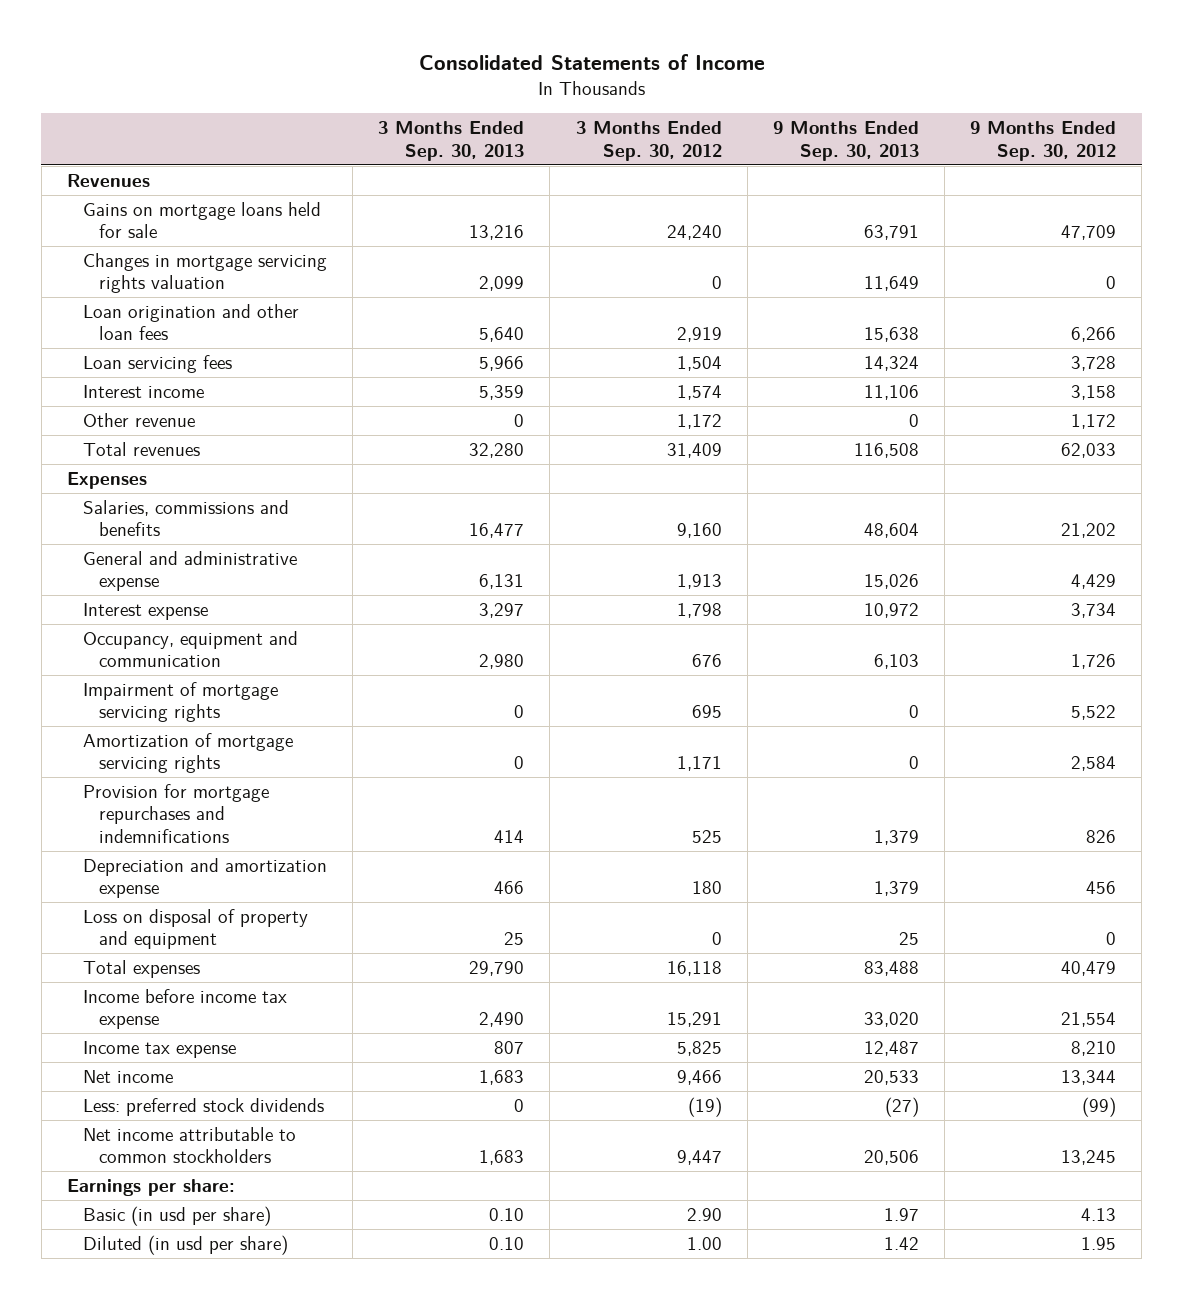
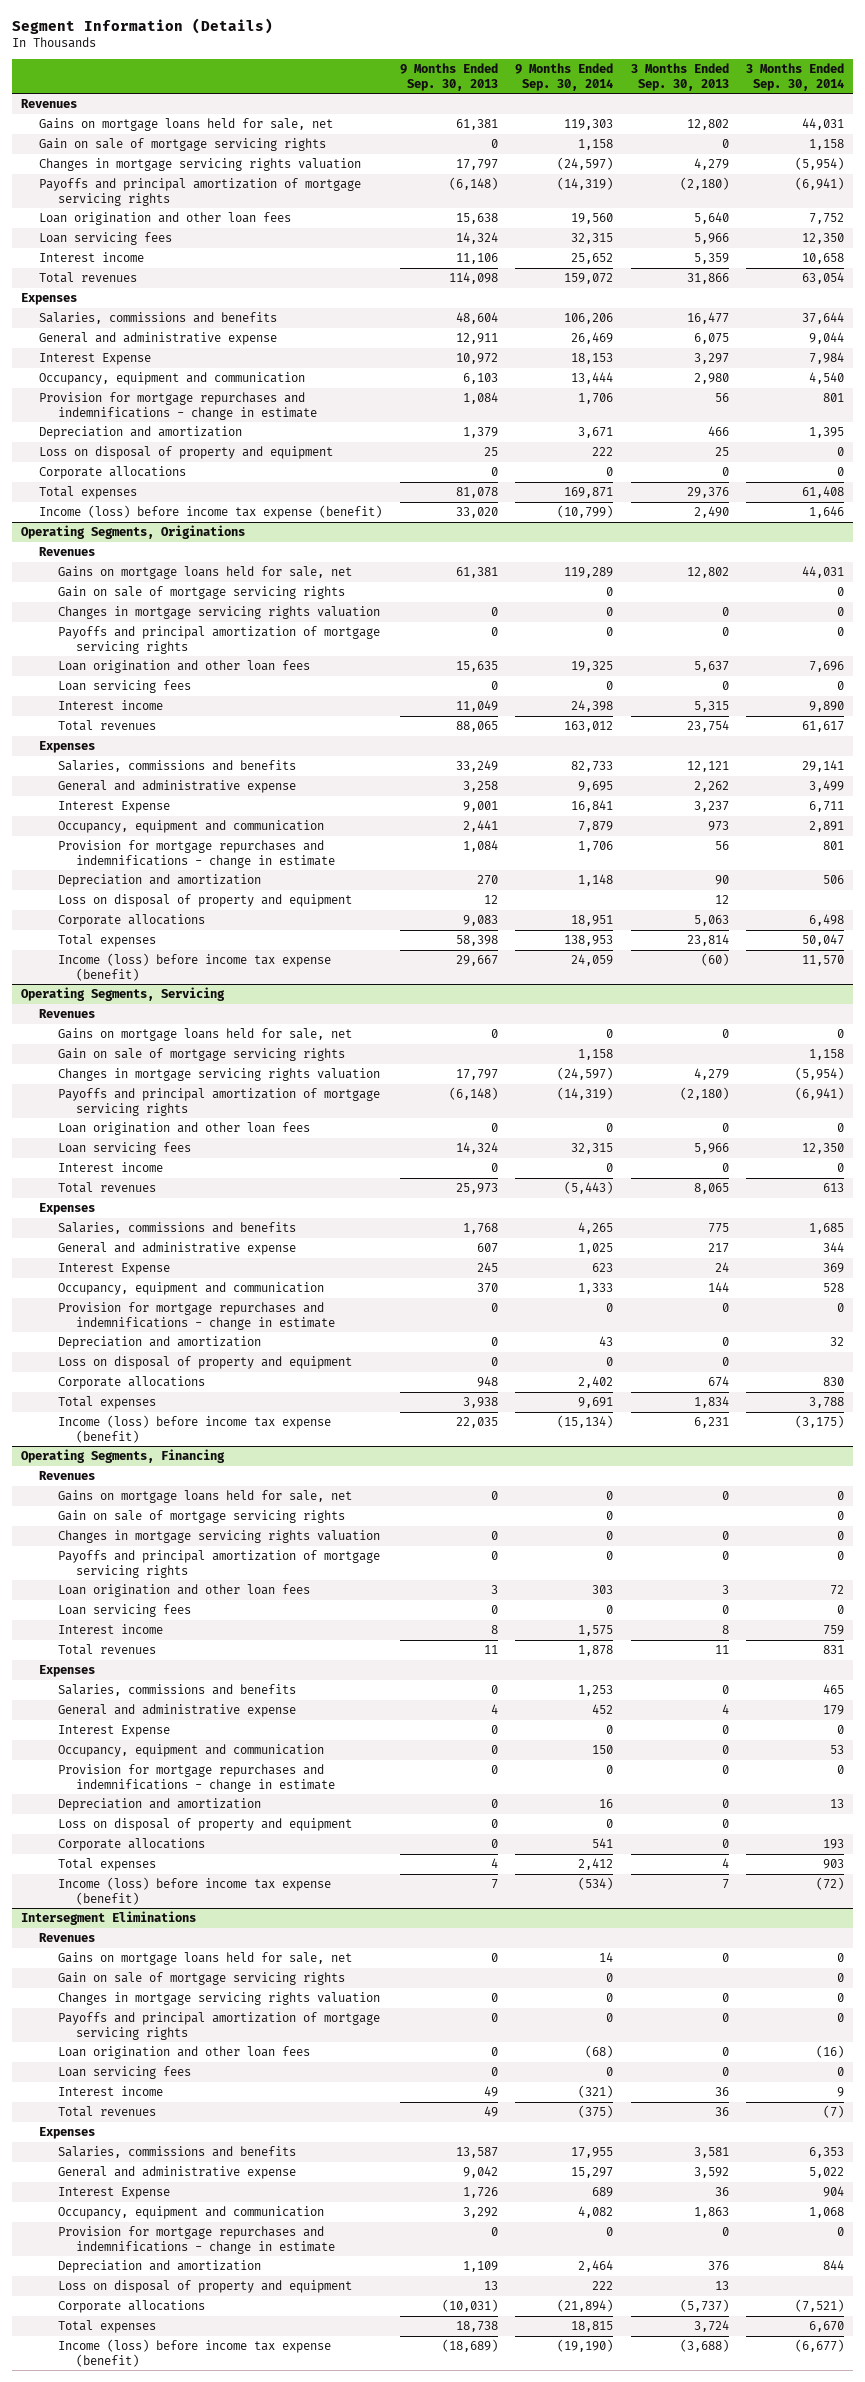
- Consolidated Statements of Income
+ Segment Information (Details)
- | 3 Months Ended Sep. 30, 2013 | 3 Months Ended Sep. 30, 2012 | 9 Months Ended Sep. 30, 2013 | 9 Months Ended Sep. 30, 2012
+ | 9 Months Ended Sep. 30, 2013 | 9 Months Ended Sep. 30, 2014 | 3 Months Ended Sep. 30, 2013 | 3 Months Ended Sep. 30, 2014
- Gains on mortgage loans held for sale | 13,216 | 24,240 | 63,791 | 47,709
- Changes in mortgage servicing rights valuation | 2,099 | 0 | 11,649 | 0
+ Gains on mortgage loans held for sale, net | 61,381 | 119,303 | 12,802 | 44,031
+ Gain on sale of mortgage servicing rights | 0 | 1,158 | 0 | 1,158
+ Changes in mortgage servicing rights valuation | 17,797 | (24,597) | 4,279 | (5,954)
+ Payoffs and principal amortization of mortgage servicing rights | (6,148) | (14,319) | (2,180) | (6,941)
- Other revenue | 0 | 1,172 | 0 | 1,172
- Total revenues | 32,280 | 31,409 | 116,508 | 62,033
+ Total revenues | 114,098 | 159,072 | 31,866 | 63,054
- General and administrative expense | 6,131 | 1,913 | 15,026 | 4,429
- Interest expense | 3,297 | 1,798 | 10,972 | 3,734
+ General and administrative expense | 12,911 | 26,469 | 6,075 | 9,044
+ Interest Expense | 10,972 | 18,153 | 3,297 | 7,984
- Impairment of mortgage servicing rights | 0 | 695 | 0 | 5,522
- Amortization of mortgage servicing rights | 0 | 1,171 | 0 | 2,584
- Provision for mortgage repurchases and indemnifications | 414 | 525 | 1,379 | 826
- Depreciation and amortization expense | 466 | 180 | 1,379 | 456
+ Provision for mortgage repurchases and indemnifications - change in estimate | 1,084 | 1,706 | 56 | 801
+ Depreciation and amortization | 1,379 | 3,671 | 466 | 1,395
- Total expenses | 29,790 | 16,118 | 83,488 | 40,479
- Income before income tax expense | 2,490 | 15,291 | 33,020 | 21,554
- Income tax expense | 807 | 5,825 | 12,487 | 8,210
- Net income | 1,683 | 9,466 | 20,533 | 13,344
- Less: preferred stock dividends | 0 | (19) | (27) | (99)
- Net income attributable to common stockholders | 1,683 | 9,447 | 20,506 | 13,245
- Earnings per share:
- Basic (in usd per share) | 0.10 | 2.90 | 1.97 | 4.13
- Diluted (in usd per share) | 0.10 | 1.00 | 1.42 | 1.95
+ Corporate allocations | 0 | 0 | 0 | 0
+ Total expenses | 81,078 | 169,871 | 29,376 | 61,408
+ Income (loss) before income tax expense (benefit) | 33,020 | (10,799) | 2,490 | 1,646
+ Operating Segments, Originations
+ Revenues
+ Gains on mortgage loans held for sale, net | 61,381 | 119,289 | 12,802 | 44,031
+ Gain on sale of mortgage servicing rights | | 0 | | 0
+ Changes in mortgage servicing rights valuation | 0 | 0 | 0 | 0
+ Payoffs and principal amortization of mortgage servicing rights | 0 | 0 | 0 | 0
+ Loan origination and other loan fees | 15,635 | 19,325 | 5,637 | 7,696
+ Loan servicing fees | 0 | 0 | 0 | 0
+ Interest income | 11,049 | 24,398 | 5,315 | 9,890
+ Total revenues | 88,065 | 163,012 | 23,754 | 61,617
+ Expenses
+ Salaries, commissions and benefits | 33,249 | 82,733 | 12,121 | 29,141
+ General and administrative expense | 3,258 | 9,695 | 2,262 | 3,499
+ Interest Expense | 9,001 | 16,841 | 3,237 | 6,711
+ Occupancy, equipment and communication | 2,441 | 7,879 | 973 | 2,891
+ Provision for mortgage repurchases and indemnifications - change in estimate | 1,084 | 1,706 | 56 | 801
+ Depreciation and amortization | 270 | 1,148 | 90 | 506
+ Loss on disposal of property and equipment | 12 | | 12 |
+ Corporate allocations | 9,083 | 18,951 | 5,063 | 6,498
+ Total expenses | 58,398 | 138,953 | 23,814 | 50,047
+ Income (loss) before income tax expense (benefit) | 29,667 | 24,059 | (60) | 11,570
+ Operating Segments, Servicing
+ Revenues
+ Gains on mortgage loans held for sale, net | 0 | 0 | 0 | 0
+ Gain on sale of mortgage servicing rights | | 1,158 | | 1,158
+ Changes in mortgage servicing rights valuation | 17,797 | (24,597) | 4,279 | (5,954)
+ Payoffs and principal amortization of mortgage servicing rights | (6,148) | (14,319) | (2,180) | (6,941)
+ Loan origination and other loan fees | 0 | 0 | 0 | 0
+ Loan servicing fees | 14,324 | 32,315 | 5,966 | 12,350
+ Interest income | 0 | 0 | 0 | 0
+ Total revenues | 25,973 | (5,443) | 8,065 | 613
+ Expenses
+ Salaries, commissions and benefits | 1,768 | 4,265 | 775 | 1,685
+ General and administrative expense | 607 | 1,025 | 217 | 344
+ Interest Expense | 245 | 623 | 24 | 369
+ Occupancy, equipment and communication | 370 | 1,333 | 144 | 528
+ Provision for mortgage repurchases and indemnifications - change in estimate | 0 | 0 | 0 | 0
+ Depreciation and amortization | 0 | 43 | 0 | 32
+ Loss on disposal of property and equipment | 0 | 0 | 0 |
+ Corporate allocations | 948 | 2,402 | 674 | 830
+ Total expenses | 3,938 | 9,691 | 1,834 | 3,788
+ Income (loss) before income tax expense (benefit) | 22,035 | (15,134) | 6,231 | (3,175)
+ Operating Segments, Financing
+ Revenues
+ Gains on mortgage loans held for sale, net | 0 | 0 | 0 | 0
+ Gain on sale of mortgage servicing rights | | 0 | | 0
+ Changes in mortgage servicing rights valuation | 0 | 0 | 0 | 0
+ Payoffs and principal amortization of mortgage servicing rights | 0 | 0 | 0 | 0
+ Loan origination and other loan fees | 3 | 303 | 3 | 72
+ Loan servicing fees | 0 | 0 | 0 | 0
+ Interest income | 8 | 1,575 | 8 | 759
+ Total revenues | 11 | 1,878 | 11 | 831
+ Expenses
+ Salaries, commissions and benefits | 0 | 1,253 | 0 | 465
+ General and administrative expense | 4 | 452 | 4 | 179
+ Interest Expense | 0 | 0 | 0 | 0
+ Occupancy, equipment and communication | 0 | 150 | 0 | 53
+ Provision for mortgage repurchases and indemnifications - change in estimate | 0 | 0 | 0 | 0
+ Depreciation and amortization | 0 | 16 | 0 | 13
+ Loss on disposal of property and equipment | 0 | 0 | 0 |
+ Corporate allocations | 0 | 541 | 0 | 193
+ Total expenses | 4 | 2,412 | 4 | 903
+ Income (loss) before income tax expense (benefit) | 7 | (534) | 7 | (72)
+ Intersegment Eliminations
+ Revenues
+ Gains on mortgage loans held for sale, net | 0 | 14 | 0 | 0
+ Gain on sale of mortgage servicing rights | | 0 | | 0
+ Changes in mortgage servicing rights valuation | 0 | 0 | 0 | 0
+ Payoffs and principal amortization of mortgage servicing rights | 0 | 0 | 0 | 0
+ Loan origination and other loan fees | 0 | (68) | 0 | (16)
+ Loan servicing fees | 0 | 0 | 0 | 0
+ Interest income | 49 | (321) | 36 | 9
+ Total revenues | 49 | (375) | 36 | (7)
+ Expenses
+ Salaries, commissions and benefits | 13,587 | 17,955 | 3,581 | 6,353
+ General and administrative expense | 9,042 | 15,297 | 3,592 | 5,022
+ Interest Expense | 1,726 | 689 | 36 | 904
+ Occupancy, equipment and communication | 3,292 | 4,082 | 1,863 | 1,068
+ Provision for mortgage repurchases and indemnifications - change in estimate | 0 | 0 | 0 | 0
+ Depreciation and amortization | 1,109 | 2,464 | 376 | 844
+ Loss on disposal of property and equipment | 13 | 222 | 13 |
+ Corporate allocations | (10,031) | (21,894) | (5,737) | (7,521)
+ Total expenses | 18,738 | 18,815 | 3,724 | 6,670
+ Income (loss) before income tax expense (benefit) | (18,689) | (19,190) | (3,688) | (6,677)

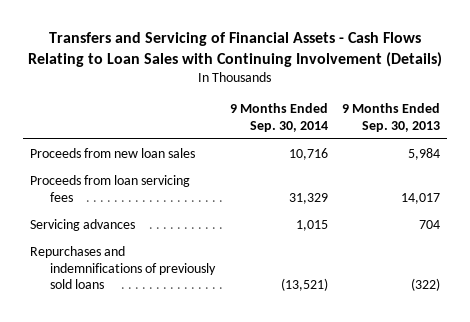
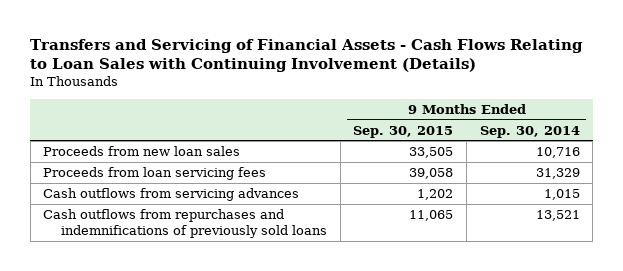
- | 9 Months Ended Sep. 30, 2014 | 9 Months Ended Sep. 30, 2013
+ | 9 Months Ended Sep. 30, 2015 | 9 Months Ended Sep. 30, 2014
- Servicing advances | 1,015 | 704
- Repurchases and indemnifications of previously sold loans | (13,521) | (322)
+ Cash outflows from servicing advances | 1,202 | 1,015
+ Cash outflows from repurchases and indemnifications of previously sold loans | 11,065 | 13,521

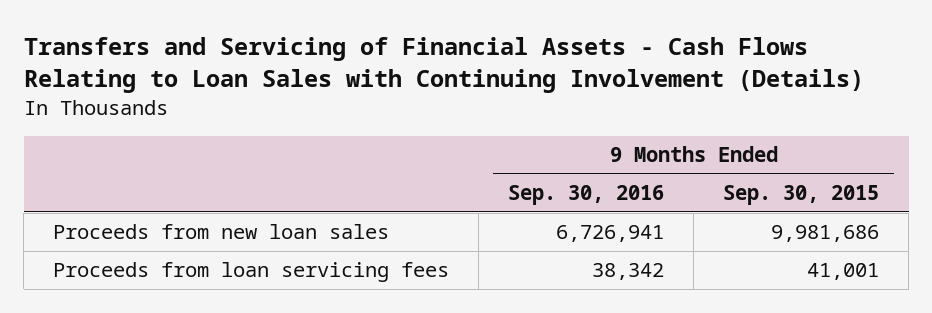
- | 9 Months Ended Sep. 30, 2015 | 9 Months Ended Sep. 30, 2014
+ | 9 Months Ended Sep. 30, 2016 | 9 Months Ended Sep. 30, 2015
- Proceeds from new loan sales | 33,505 | 10,716
- Proceeds from loan servicing fees | 39,058 | 31,329
- Cash outflows from servicing advances | 1,202 | 1,015
- Cash outflows from repurchases and indemnifications of previously sold loans | 11,065 | 13,521
+ Proceeds from new loan sales | 6,726,941 | 9,981,686
+ Proceeds from loan servicing fees | 38,342 | 41,001

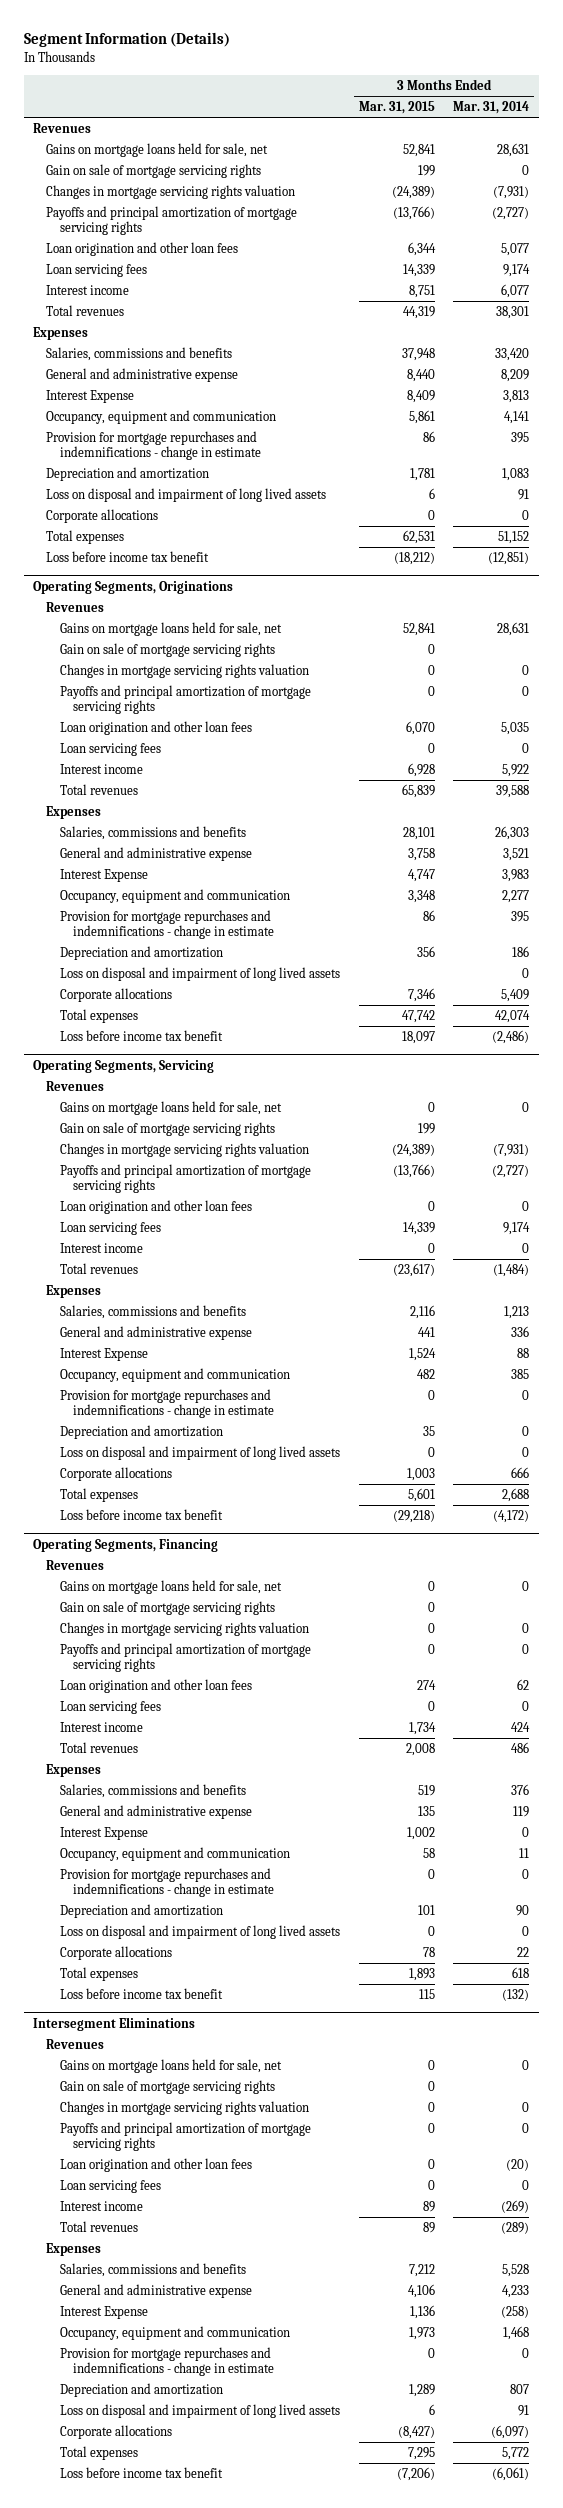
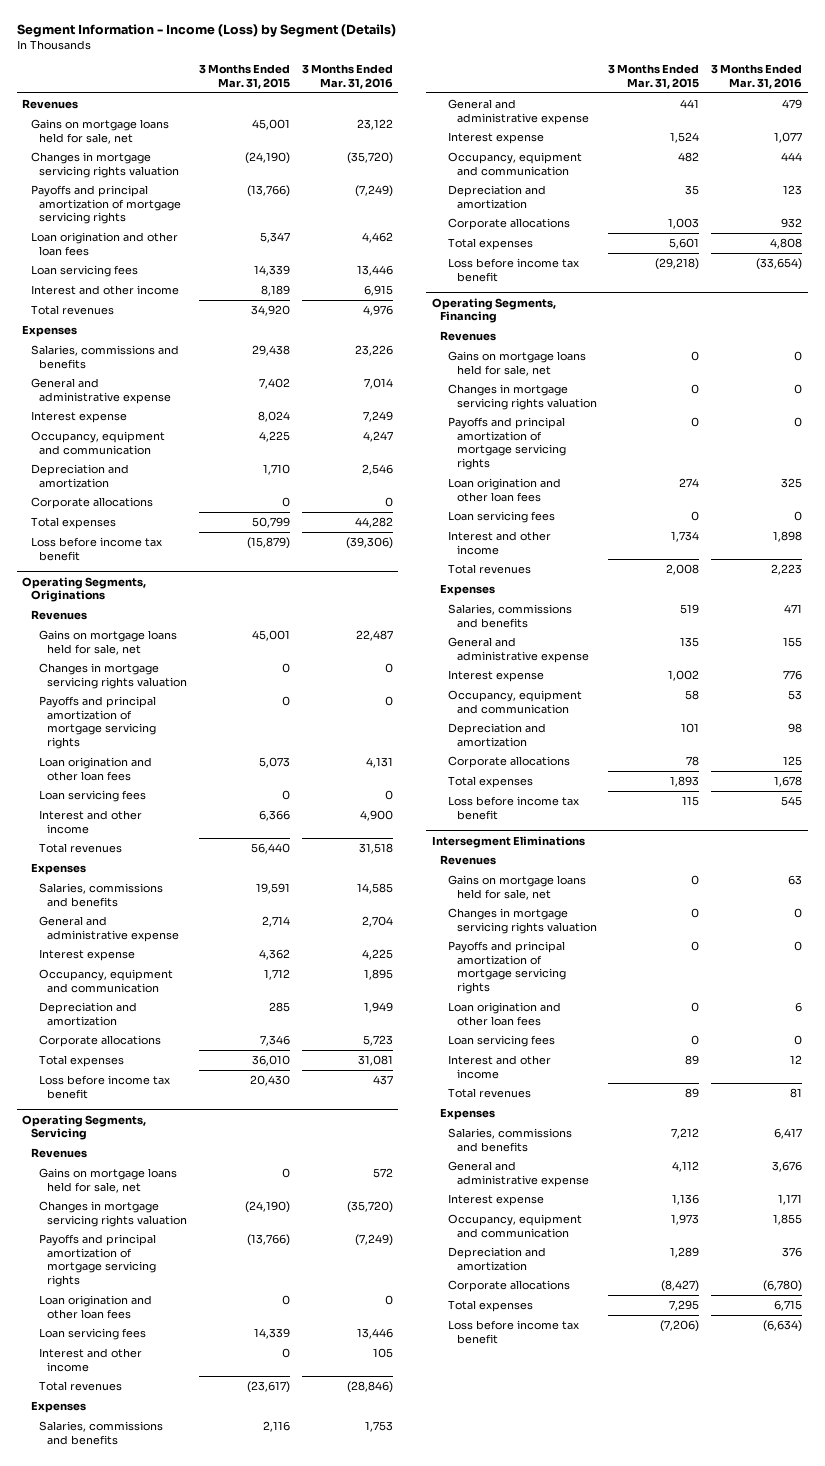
- Segment Information (Details)
+ Segment Information - Income (Loss) by Segment (Details)
- | 3 Months Ended Mar. 31, 2015 | 3 Months Ended Mar. 31, 2014
+ | 3 Months Ended Mar. 31, 2015 | 3 Months Ended Mar. 31, 2016
- Gains on mortgage loans held for sale, net | 52,841 | 28,631
- Gain on sale of mortgage servicing rights | 199 | 0
- Changes in mortgage servicing rights valuation | (24,389) | (7,931)
+ Gains on mortgage loans held for sale, net | 45,001 | 23,122
+ Changes in mortgage servicing rights valuation | (24,190) | (35,720)
- Loan origination and other loan fees | 6,344 | 5,077
+ Loan origination and other loan fees | 5,347 | 4,462
- Interest income | 8,751 | 6,077
- Total revenues | 44,319 | 38,301
+ Interest and other income | 8,189 | 6,915
+ Total revenues | 34,920 | 4,976
- Salaries, commissions and benefits | 37,948 | 33,420
- General and administrative expense | 8,440 | 8,209
- Interest Expense | 8,409 | 3,813
- Occupancy, equipment and communication | 5,861 | 4,141
- Provision for mortgage repurchases and indemnifications - change in estimate | 86 | 395
- Depreciation and amortization | 1,781 | 1,083
- Loss on disposal and impairment of long lived assets | 6 | 91
+ Salaries, commissions and benefits | 29,438 | 23,226
+ General and administrative expense | 7,402 | 7,014
+ Interest expense | 8,024 | 7,249
+ Occupancy, equipment and communication | 4,225 | 4,247
+ Depreciation and amortization | 1,710 | 2,546
- Total expenses | 62,531 | 51,152
- Loss before income tax benefit | (18,212) | (12,851)
+ Total expenses | 50,799 | 44,282
+ Loss before income tax benefit | (15,879) | (39,306)
@ Operating Segments, Originations
- Gains on mortgage loans held for sale, net | 52,841 | 28,631
- Gain on sale of mortgage servicing rights | 0 |
+ Gains on mortgage loans held for sale, net | 45,001 | 22,487
- Loan origination and other loan fees | 6,070 | 5,035
+ Loan origination and other loan fees | 5,073 | 4,131
- Interest income | 6,928 | 5,922
- Total revenues | 65,839 | 39,588
+ Interest and other income | 6,366 | 4,900
+ Total revenues | 56,440 | 31,518
- Salaries, commissions and benefits | 28,101 | 26,303
- General and administrative expense | 3,758 | 3,521
- Interest Expense | 4,747 | 3,983
- Occupancy, equipment and communication | 3,348 | 2,277
- Provision for mortgage repurchases and indemnifications - change in estimate | 86 | 395
- Depreciation and amortization | 356 | 186
- Loss on disposal and impairment of long lived assets | | 0
+ Salaries, commissions and benefits | 19,591 | 14,585
+ General and administrative expense | 2,714 | 2,704
+ Interest expense | 4,362 | 4,225
+ Occupancy, equipment and communication | 1,712 | 1,895
+ Depreciation and amortization | 285 | 1,949
- Total expenses | 47,742 | 42,074
- Loss before income tax benefit | 18,097 | (2,486)
+ Total expenses | 36,010 | 31,081
+ Loss before income tax benefit | 20,430 | 437
@ Operating Segments, Servicing
- Gain on sale of mortgage servicing rights | 199 |
- Changes in mortgage servicing rights valuation | (24,389) | (7,931)
+ Changes in mortgage servicing rights valuation | (24,190) | (35,720)
- Interest income | 0 | 0
+ Interest and other income | 0 | 105
- Interest Expense | 1,524 | 88
+ Interest expense | 1,524 | 1,077
- Provision for mortgage repurchases and indemnifications - change in estimate | 0 | 0
- Loss on disposal and impairment of long lived assets | 0 | 0
@ Operating Segments, Financing
- Gain on sale of mortgage servicing rights | 0 |
- Interest income | 1,734 | 424
+ Interest and other income | 1,734 | 1,898
- Interest Expense | 1,002 | 0
+ Interest expense | 1,002 | 776
- Provision for mortgage repurchases and indemnifications - change in estimate | 0 | 0
- Loss on disposal and impairment of long lived assets | 0 | 0
@ Intersegment Eliminations
- Gain on sale of mortgage servicing rights | 0 |
- Interest income | 89 | (269)
+ Interest and other income | 89 | 12
- General and administrative expense | 4,106 | 4,233
- Interest Expense | 1,136 | (258)
+ General and administrative expense | 4,112 | 3,676
+ Interest expense | 1,136 | 1,171
- Provision for mortgage repurchases and indemnifications - change in estimate | 0 | 0
- Loss on disposal and impairment of long lived assets | 6 | 91

